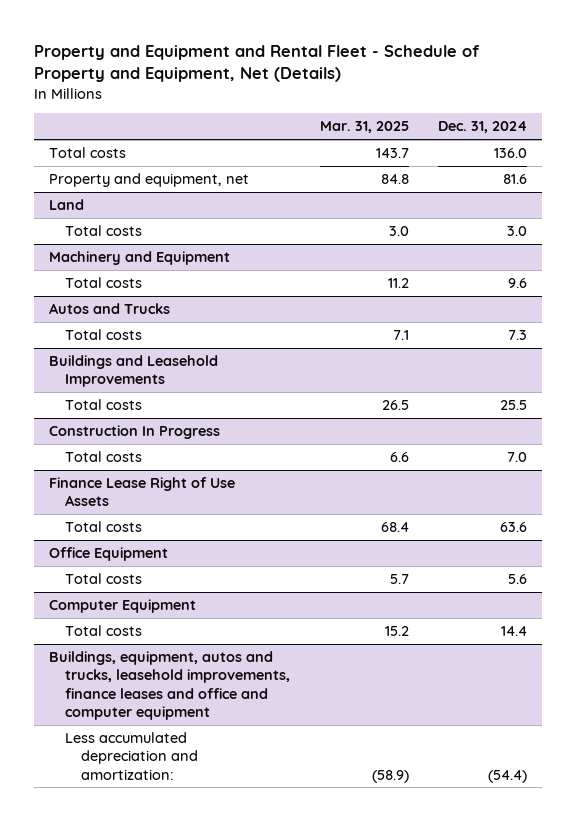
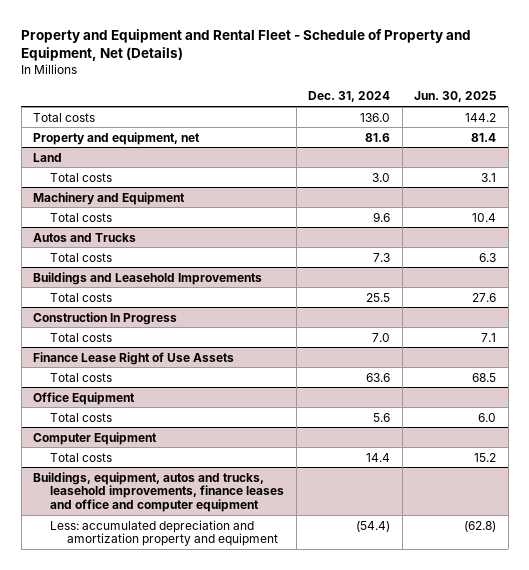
- | Mar. 31, 2025 | Dec. 31, 2024
+ | Dec. 31, 2024 | Jun. 30, 2025
@ Buildings, equipment, autos and trucks, leasehold improvements, finance leases and office and computer equipment
- Less accumulated depreciation and amortization: | (58.9) | (54.4)
+ Less: accumulated depreciation and amortization property and equipment | (54.4) | (62.8)

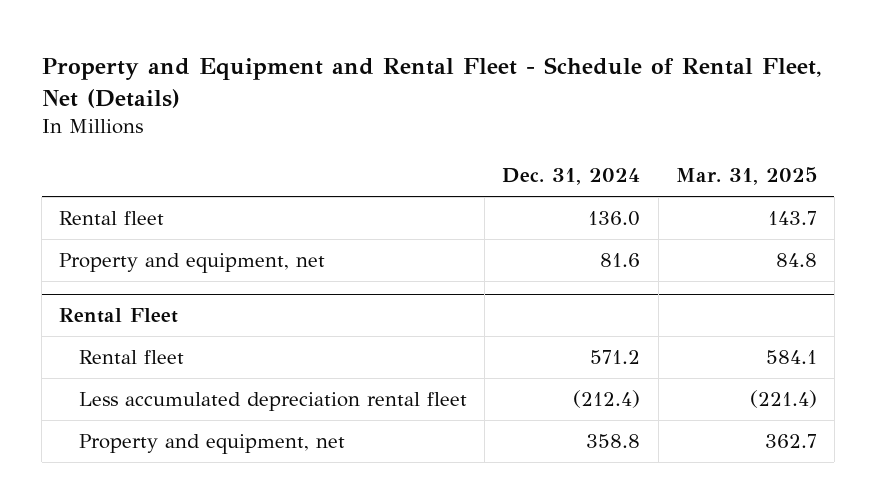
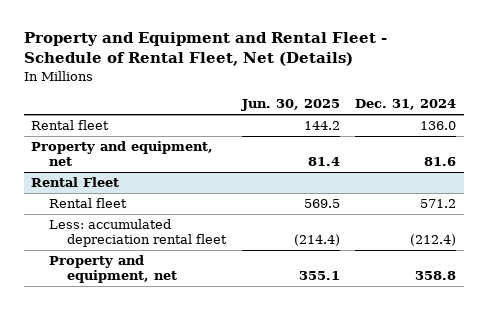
- | Dec. 31, 2024 | Mar. 31, 2025
+ | Jun. 30, 2025 | Dec. 31, 2024
@ Rental Fleet
- Less accumulated depreciation rental fleet | (212.4) | (221.4)
+ Less: accumulated depreciation rental fleet | (214.4) | (212.4)

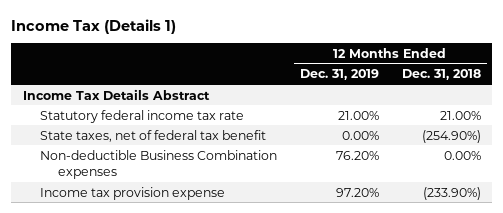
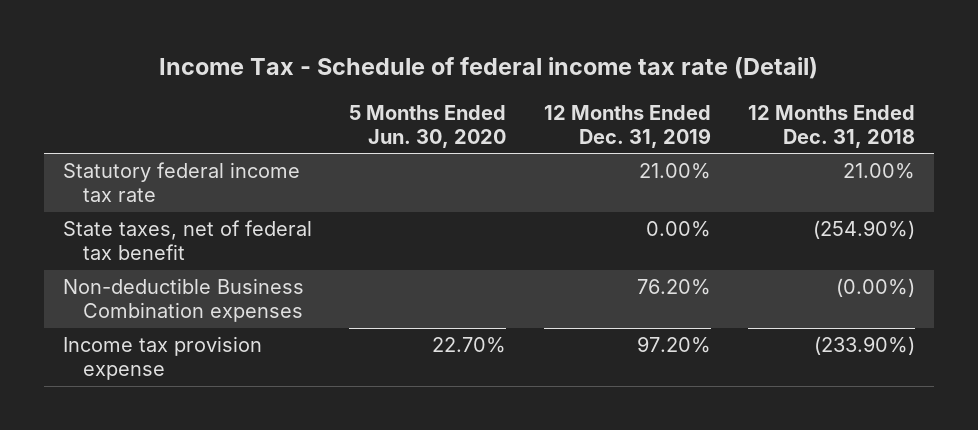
- Income Tax (Details 1)
+ Income Tax - Schedule of federal income tax rate (Detail)
- | 12 Months Ended Dec. 31, 2019 | 12 Months Ended Dec. 31, 2018
+ | 5 Months Ended Jun. 30, 2020 | 12 Months Ended Dec. 31, 2019 | 12 Months Ended Dec. 31, 2018
- Income Tax Details Abstract
- Non-deductible Business Combination expenses | 76.20% | 0.00%
+ Non-deductible Business Combination expenses | | 76.20% | (0.00%)

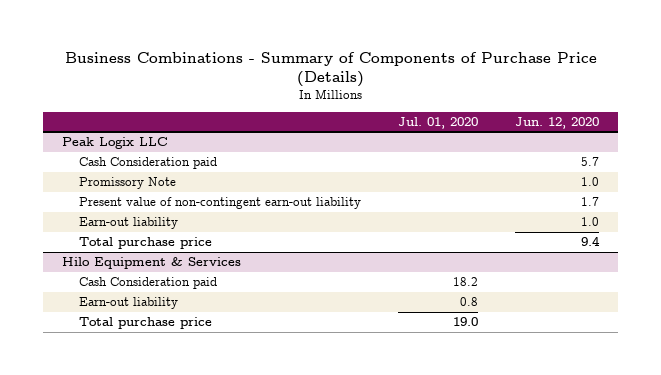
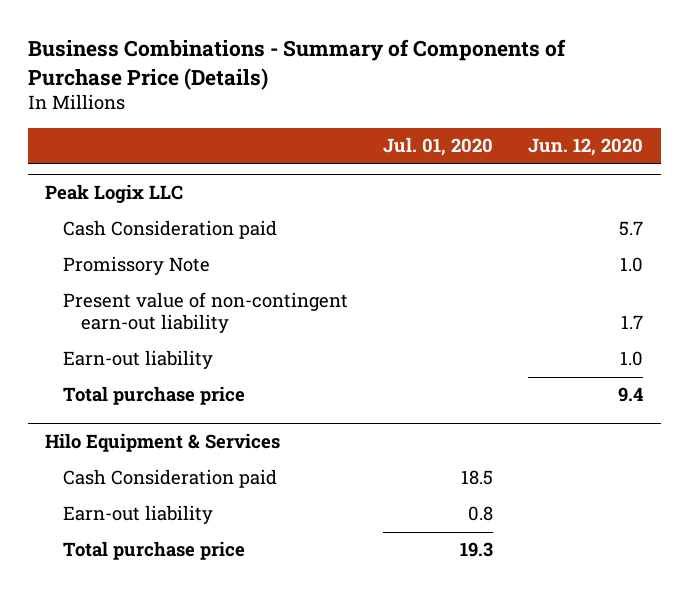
@ Hilo Equipment & Services
- Cash Consideration paid | 18.2 |
+ Cash Consideration paid | 18.5 |
- Total purchase price | 19.0 |
+ Total purchase price | 19.3 |

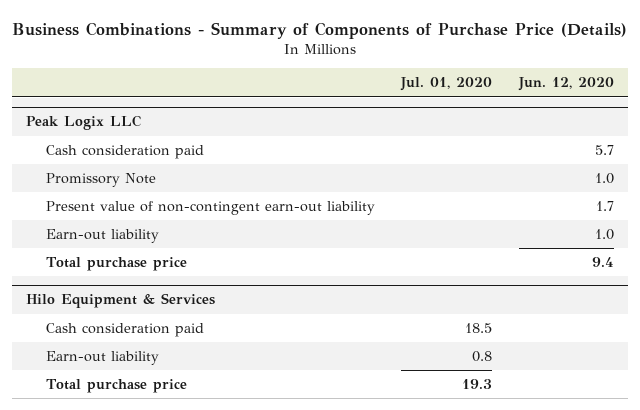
@ Peak Logix LLC
- Cash Consideration paid | | 5.7
+ Cash consideration paid | | 5.7
@ Hilo Equipment & Services
- Cash Consideration paid | 18.5 |
+ Cash consideration paid | 18.5 |

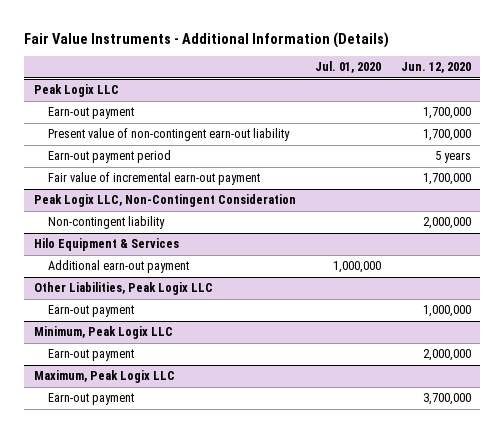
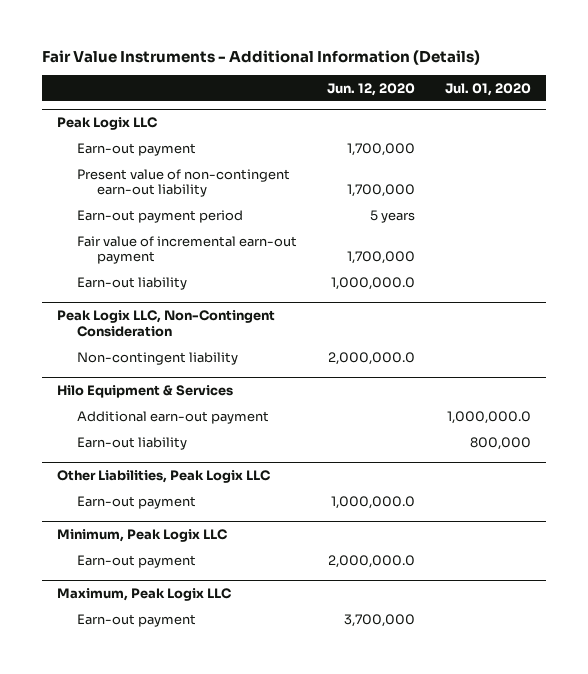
- | Jul. 01, 2020 | Jun. 12, 2020
+ | Jun. 12, 2020 | Jul. 01, 2020
@ Peak Logix LLC
+ Earn-out liability | 1,000,000.0 |
@ Peak Logix LLC, Non-Contingent Consideration
- Non-contingent liability | | 2,000,000
+ Non-contingent liability | 2,000,000.0 |
@ Hilo Equipment & Services
- Additional earn-out payment | 1,000,000 |
+ Additional earn-out payment | | 1,000,000.0
+ Earn-out liability | | 800,000
@ Other Liabilities, Peak Logix LLC
- Earn-out payment | | 1,000,000
+ Earn-out payment | 1,000,000.0 |
@ Minimum, Peak Logix LLC
- Earn-out payment | | 2,000,000
+ Earn-out payment | 2,000,000.0 |

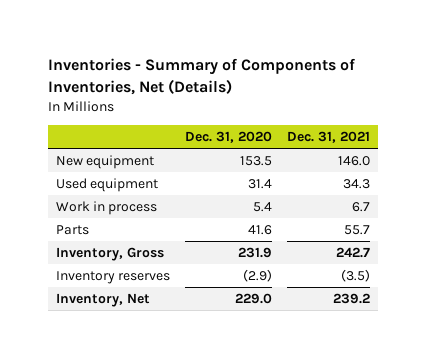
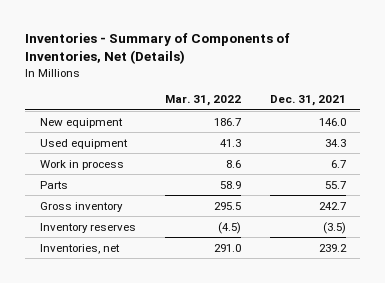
- | Dec. 31, 2020 | Dec. 31, 2021
+ | Mar. 31, 2022 | Dec. 31, 2021
- Inventory, Gross | 231.9 | 242.7
+ Gross inventory | 295.5 | 242.7
- Inventory, Net | 229.0 | 239.2
+ Inventories, net | 291.0 | 239.2

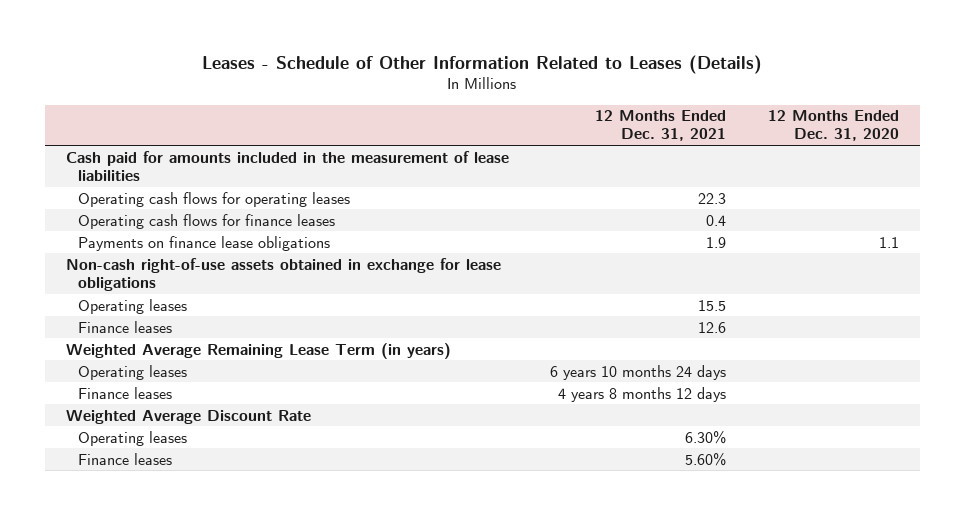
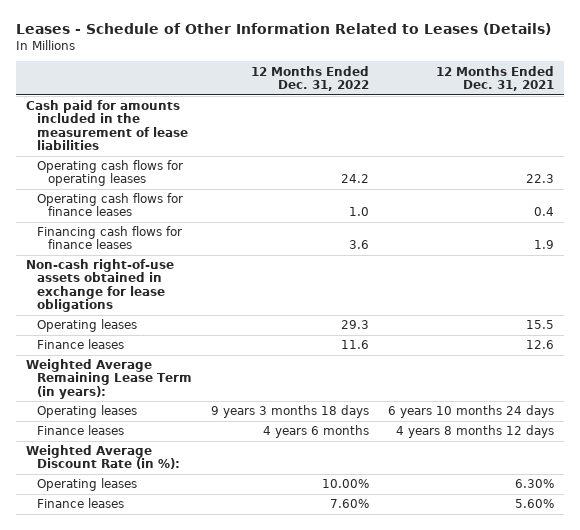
- | 12 Months Ended Dec. 31, 2021 | 12 Months Ended Dec. 31, 2020
+ | 12 Months Ended Dec. 31, 2022 | 12 Months Ended Dec. 31, 2021
- Payments on finance lease obligations | 1.9 | 1.1
+ Financing cash flows for finance leases | 3.6 | 1.9
- Weighted Average Remaining Lease Term (in years)
+ Weighted Average Remaining Lease Term (in years):
- Weighted Average Discount Rate
+ Weighted Average Discount Rate (in %):

